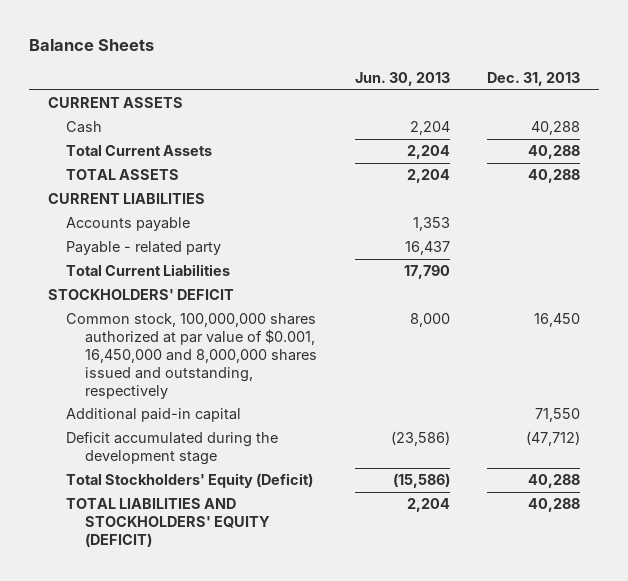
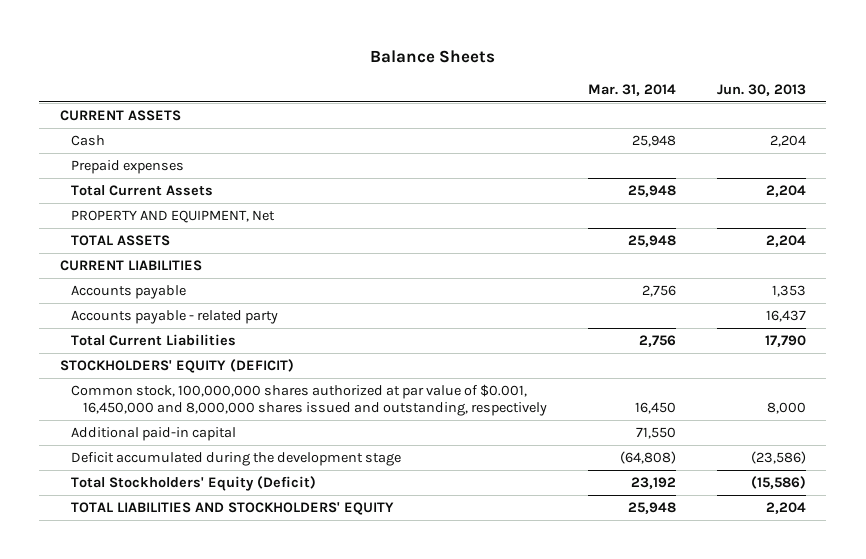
- | Jun. 30, 2013 | Dec. 31, 2013
+ | Mar. 31, 2014 | Jun. 30, 2013
+ Prepaid expenses
+ PROPERTY AND EQUIPMENT, Net
- Payable - related party | 16,437 |
+ Accounts payable - related party | | 16,437
- STOCKHOLDERS' DEFICIT
+ STOCKHOLDERS' EQUITY (DEFICIT)
- TOTAL LIABILITIES AND STOCKHOLDERS' EQUITY (DEFICIT) | 2,204 | 40,288
+ TOTAL LIABILITIES AND STOCKHOLDERS' EQUITY | 25,948 | 2,204

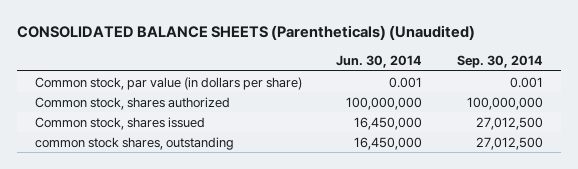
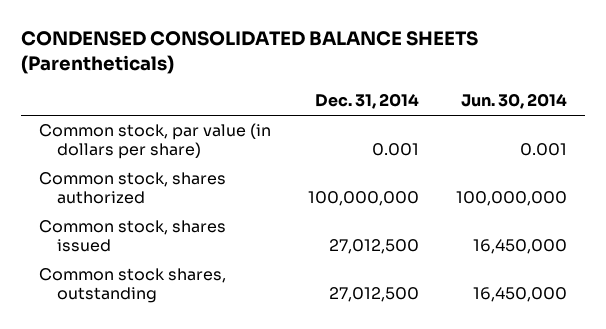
- CONSOLIDATED BALANCE SHEETS (Parentheticals) (Unaudited)
+ CONDENSED CONSOLIDATED BALANCE SHEETS (Parentheticals)
- | Jun. 30, 2014 | Sep. 30, 2014
+ | Dec. 31, 2014 | Jun. 30, 2014
- common stock shares, outstanding | 16,450,000 | 27,012,500
+ Common stock shares, outstanding | 27,012,500 | 16,450,000

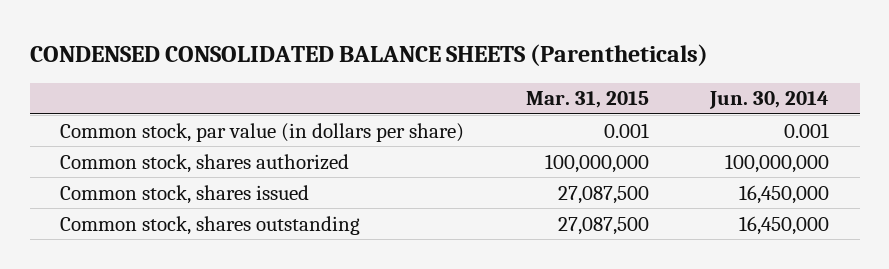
- | Dec. 31, 2014 | Jun. 30, 2014
+ | Mar. 31, 2015 | Jun. 30, 2014
- Common stock shares, outstanding | 27,012,500 | 16,450,000
+ Common stock, shares outstanding | 27,087,500 | 16,450,000

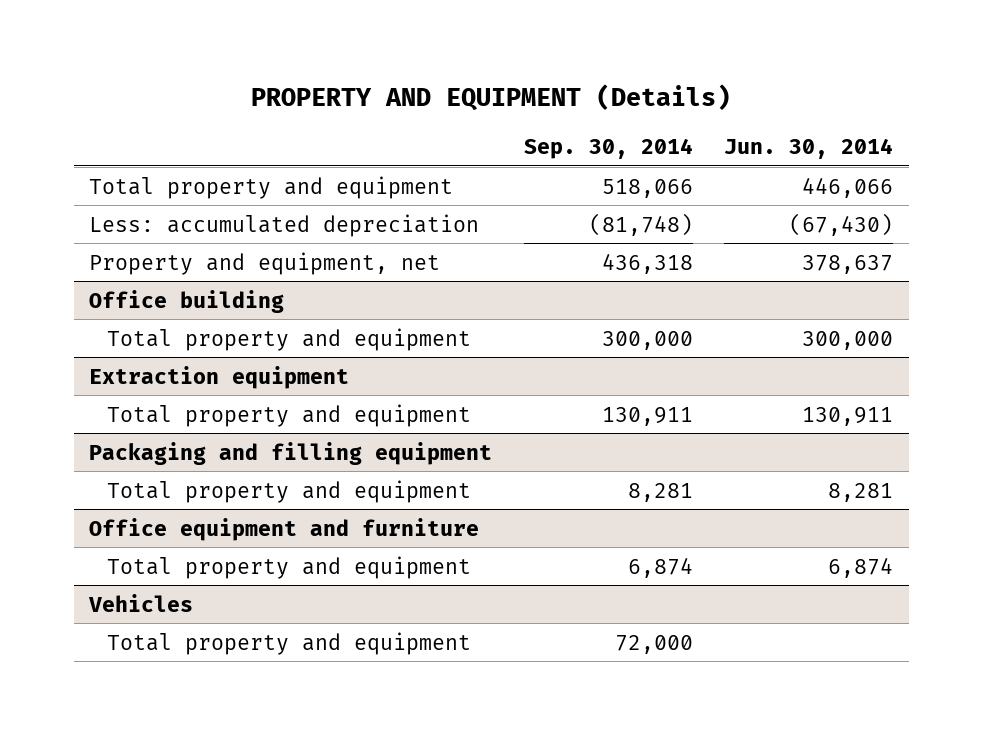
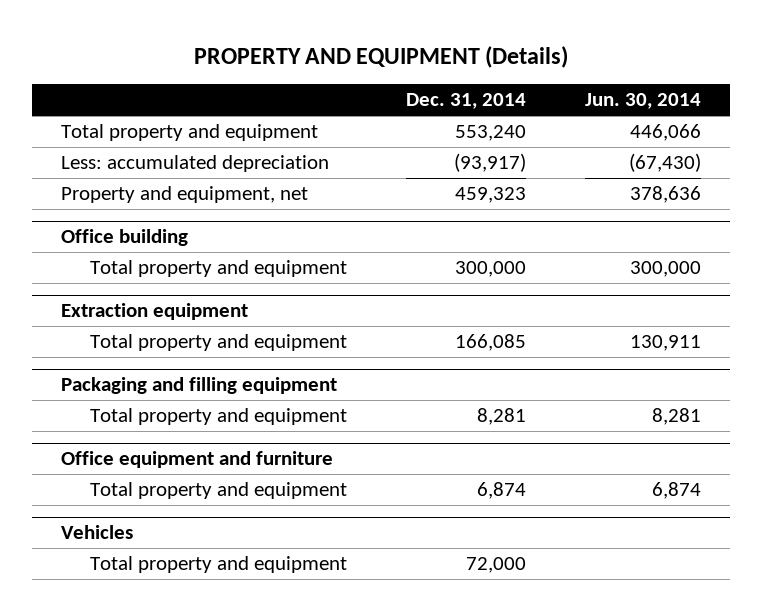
- | Sep. 30, 2014 | Jun. 30, 2014
+ | Dec. 31, 2014 | Jun. 30, 2014
- Property and equipment, net | 436,318 | 378,637
+ Property and equipment, net | 459,323 | 378,636

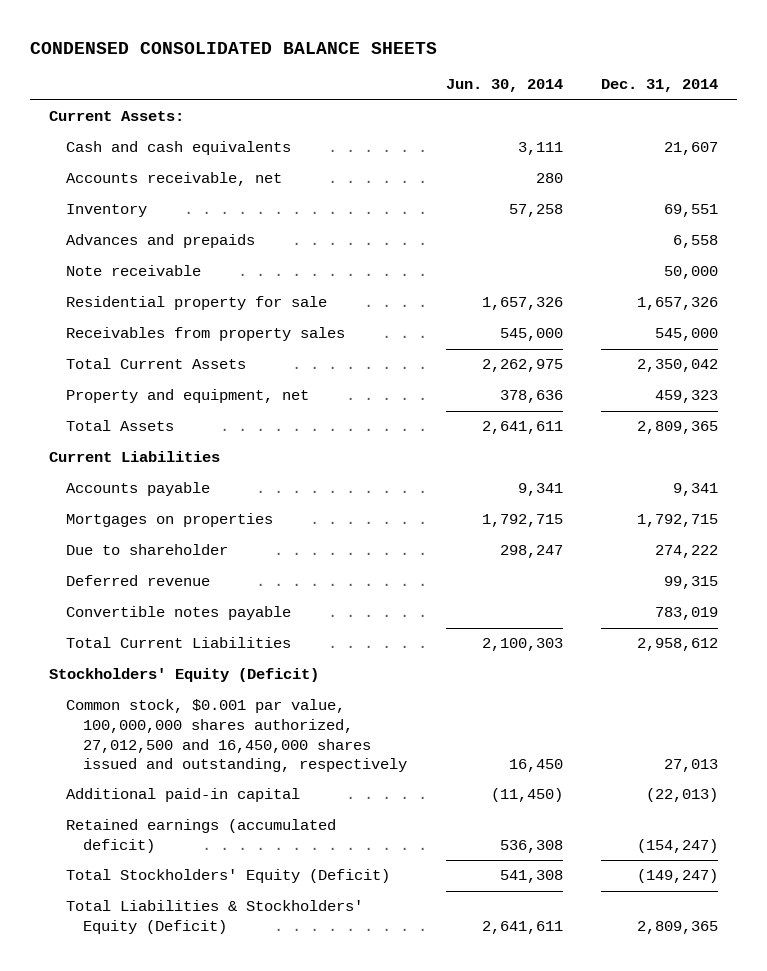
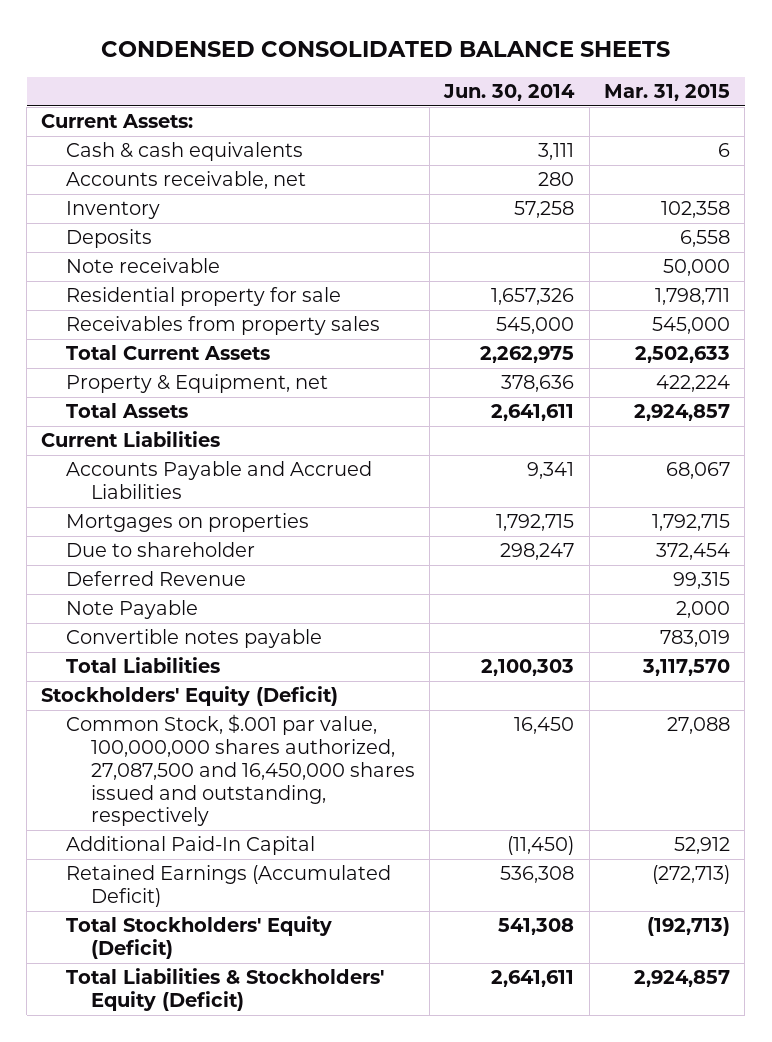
- | Jun. 30, 2014 | Dec. 31, 2014
+ | Jun. 30, 2014 | Mar. 31, 2015
- Cash and cash equivalents | 3,111 | 21,607
+ Cash & cash equivalents | 3,111 | 6
- Advances and prepaids | | 6,558
+ Deposits | | 6,558
- Property and equipment, net | 378,636 | 459,323
+ Property & Equipment, net | 378,636 | 422,224
- Accounts payable | 9,341 | 9,341
+ Accounts Payable and Accrued Liabilities | 9,341 | 68,067
- Deferred revenue | | 99,315
+ Deferred Revenue | | 99,315
+ Note Payable | | 2,000
- Total Current Liabilities | 2,100,303 | 2,958,612
+ Total Liabilities | 2,100,303 | 3,117,570
- Common stock, $0.001 par value, 100,000,000 shares authorized, 27,012,500 and 16,450,000 shares issued and outstanding, respectively | 16,450 | 27,013
- Additional paid-in capital | (11,450) | (22,013)
- Retained earnings (accumulated deficit) | 536,308 | (154,247)
+ Common Stock, $.001 par value, 100,000,000 shares authorized, 27,087,500 and 16,450,000 shares issued and outstanding, respectively | 16,450 | 27,088
+ Additional Paid-In Capital | (11,450) | 52,912
+ Retained Earnings (Accumulated Deficit) | 536,308 | (272,713)

